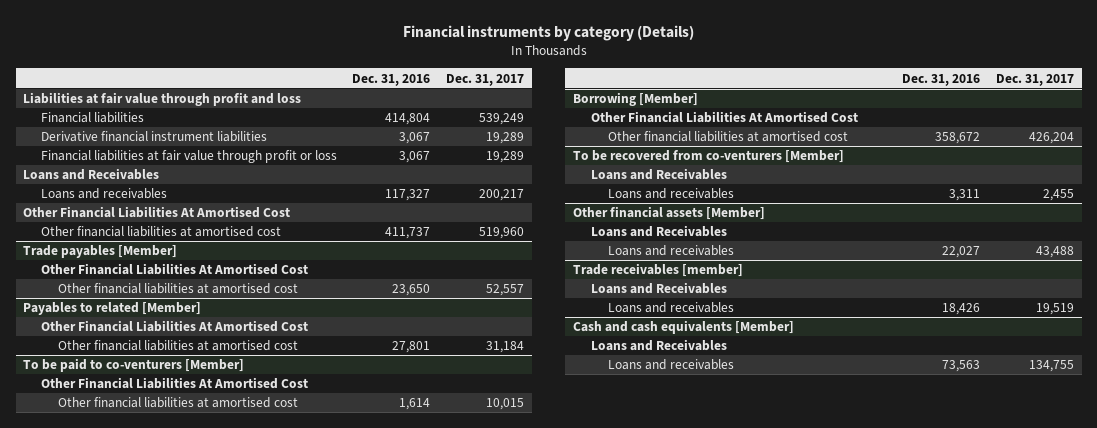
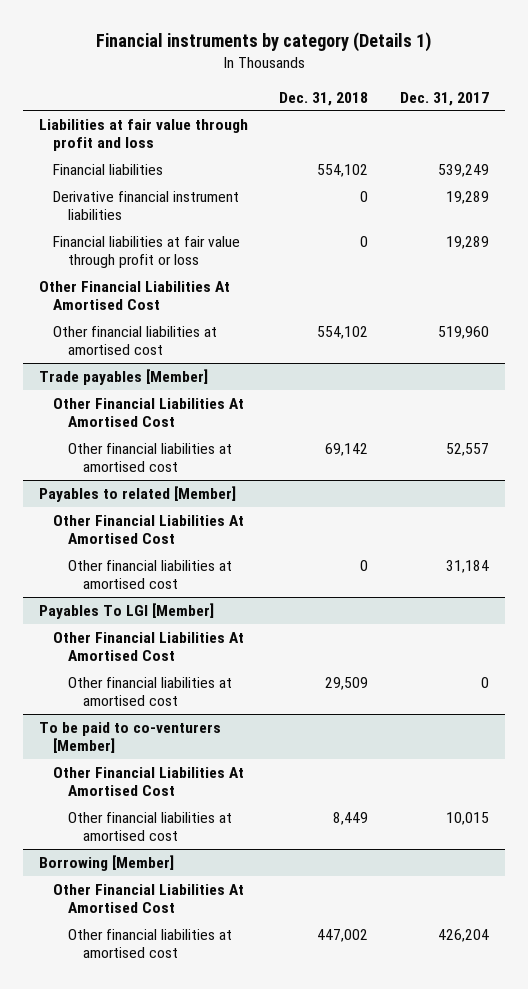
- Financial instruments by category (Details)
+ Financial instruments by category (Details 1)
- | Dec. 31, 2016 | Dec. 31, 2017
+ | Dec. 31, 2018 | Dec. 31, 2017
- Loans and Receivables
- Loans and receivables | 117,327 | 200,217
+ Payables To LGI [Member]
+ Other Financial Liabilities At Amortised Cost
+ Other financial liabilities at amortised cost | 29,509 | 0
- To be recovered from co-venturers [Member]
- Loans and Receivables
- Loans and receivables | 3,311 | 2,455
- Other financial assets [Member]
- Loans and Receivables
- Loans and receivables | 22,027 | 43,488
- Trade receivables [member]
- Loans and Receivables
- Loans and receivables | 18,426 | 19,519
- Cash and cash equivalents [Member]
- Loans and Receivables
- Loans and receivables | 73,563 | 134,755

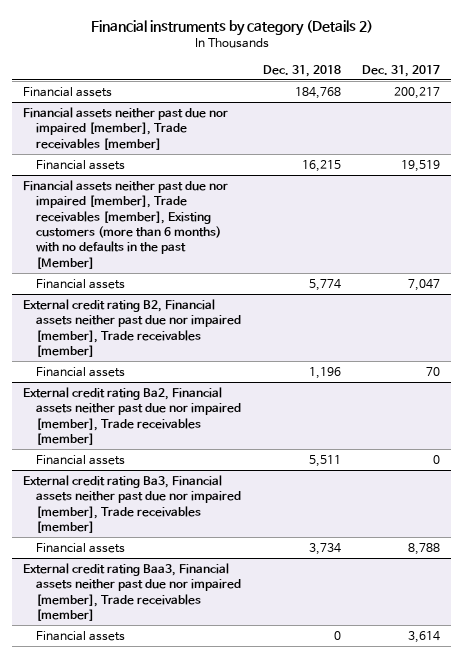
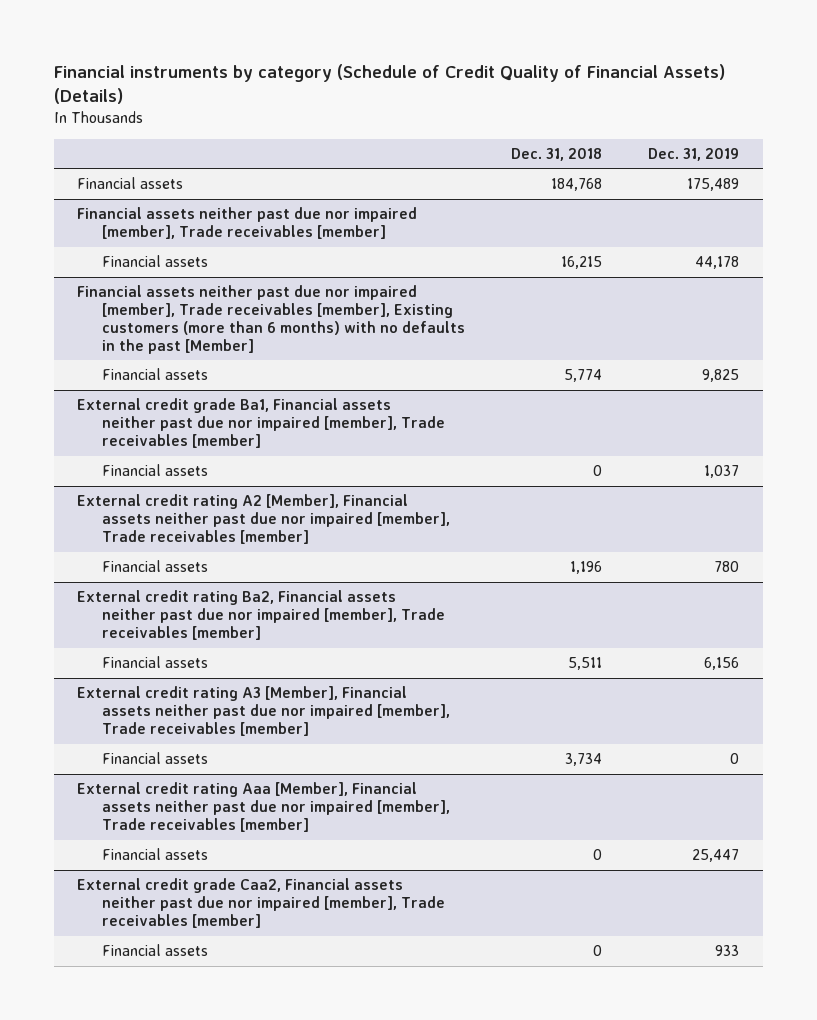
- Financial instruments by category (Details 2)
+ Financial instruments by category (Schedule of Credit Quality of Financial Assets) (Details)
- | Dec. 31, 2018 | Dec. 31, 2017
+ | Dec. 31, 2018 | Dec. 31, 2019
- External credit rating B2, Financial assets neither past due nor impaired [member], Trade receivables [member]
+ External credit grade Ba1, Financial assets neither past due nor impaired [member], Trade receivables [member]
+ Financial assets | 0 | 1,037
+ External credit rating A2 [Member], Financial assets neither past due nor impaired [member], Trade receivables [member]
- External credit rating Ba3, Financial assets neither past due nor impaired [member], Trade receivables [member]
+ External credit rating A3 [Member], Financial assets neither past due nor impaired [member], Trade receivables [member]
- External credit rating Baa3, Financial assets neither past due nor impaired [member], Trade receivables [member]
+ External credit rating Aaa [Member], Financial assets neither past due nor impaired [member], Trade receivables [member]
+ External credit grade Caa2, Financial assets neither past due nor impaired [member], Trade receivables [member]
+ Financial assets | 0 | 933

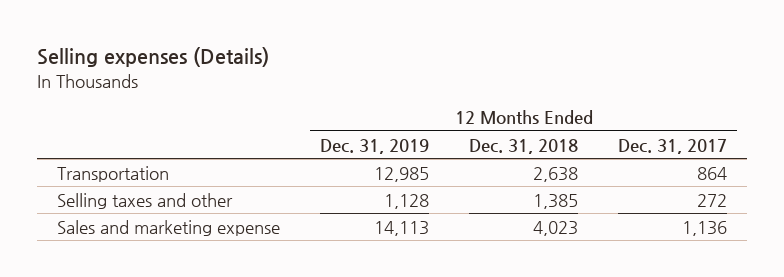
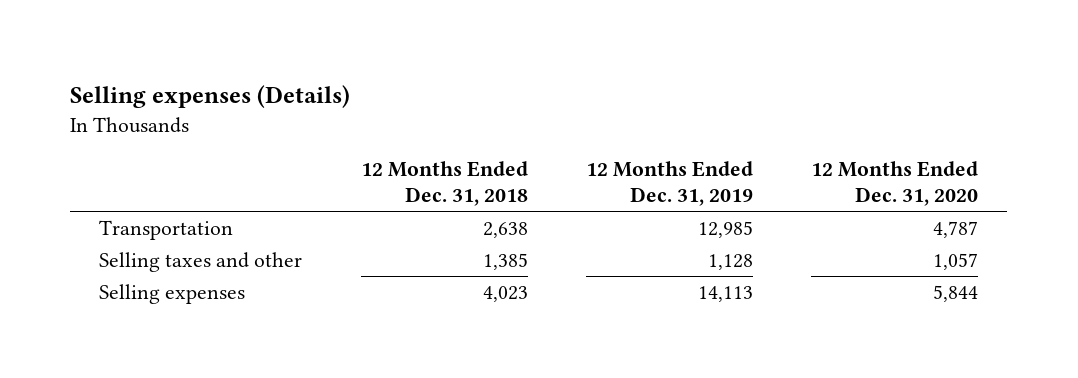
- | 12 Months Ended Dec. 31, 2019 | 12 Months Ended Dec. 31, 2018 | 12 Months Ended Dec. 31, 2017
+ | 12 Months Ended Dec. 31, 2018 | 12 Months Ended Dec. 31, 2019 | 12 Months Ended Dec. 31, 2020
- Sales and marketing expense | 14,113 | 4,023 | 1,136
+ Selling expenses | 4,023 | 14,113 | 5,844

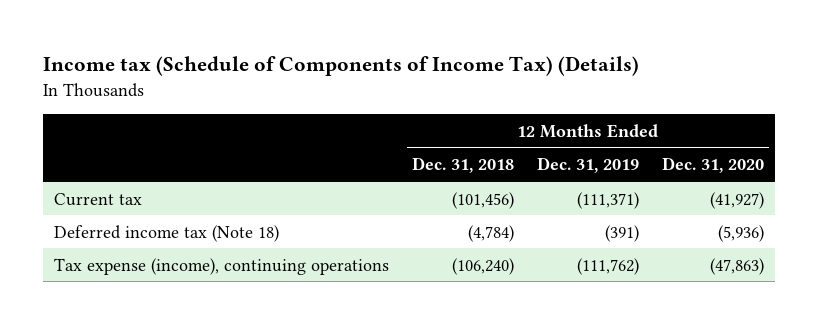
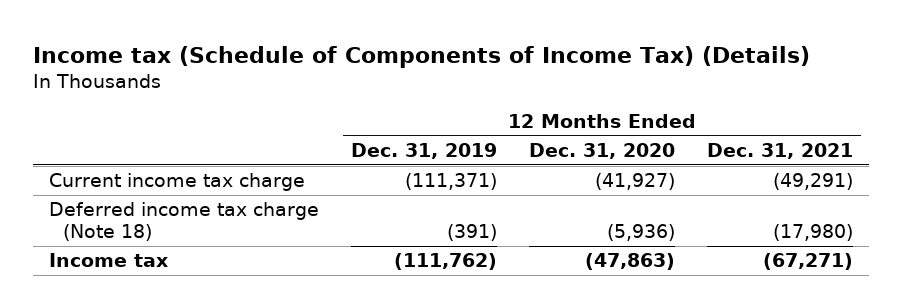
- | 12 Months Ended Dec. 31, 2018 | 12 Months Ended Dec. 31, 2019 | 12 Months Ended Dec. 31, 2020
+ | 12 Months Ended Dec. 31, 2019 | 12 Months Ended Dec. 31, 2020 | 12 Months Ended Dec. 31, 2021
- Current tax | (101,456) | (111,371) | (41,927)
- Deferred income tax (Note 18) | (4,784) | (391) | (5,936)
- Tax expense (income), continuing operations | (106,240) | (111,762) | (47,863)
+ Current income tax charge | (111,371) | (41,927) | (49,291)
+ Deferred income tax charge (Note 18) | (391) | (5,936) | (17,980)
+ Income tax | (111,762) | (47,863) | (67,271)

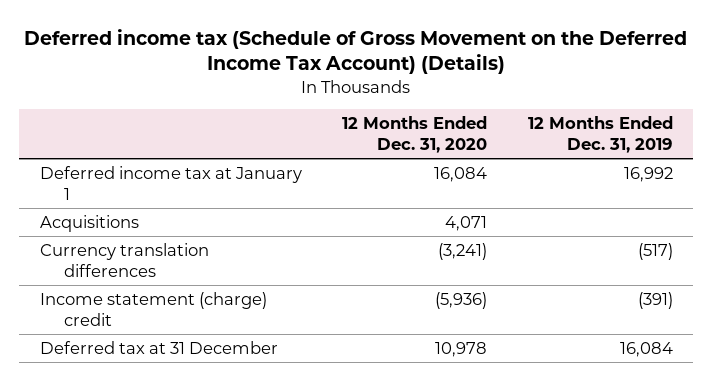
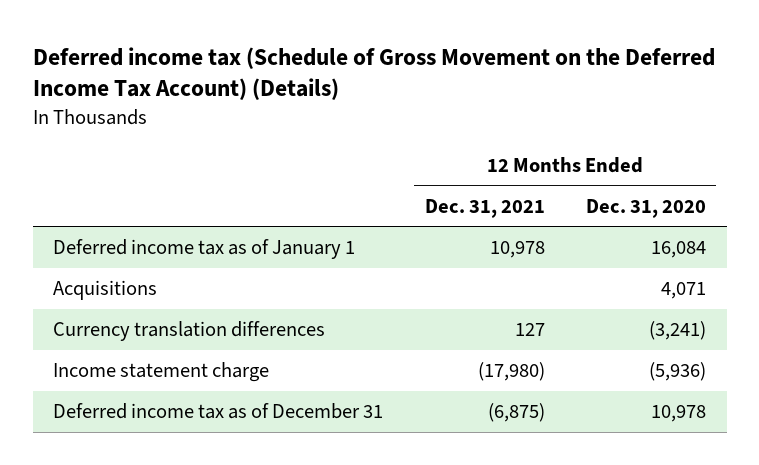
- | 12 Months Ended Dec. 31, 2020 | 12 Months Ended Dec. 31, 2019
+ | 12 Months Ended Dec. 31, 2021 | 12 Months Ended Dec. 31, 2020
- Deferred income tax at January 1 | 16,084 | 16,992
+ Deferred income tax as of January 1 | 10,978 | 16,084
- Income statement (charge) credit | (5,936) | (391)
- Deferred tax at 31 December | 10,978 | 16,084
+ Income statement charge | (17,980) | (5,936)
+ Deferred income tax as of December 31 | (6,875) | 10,978

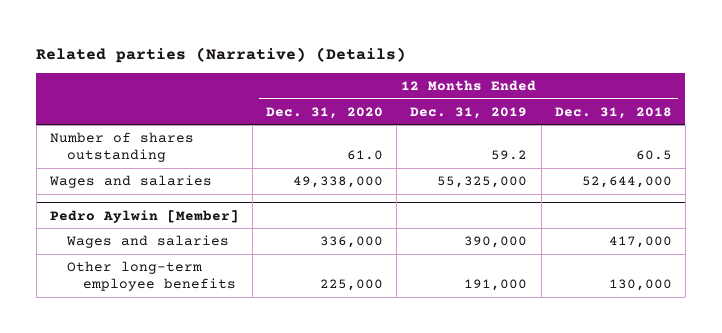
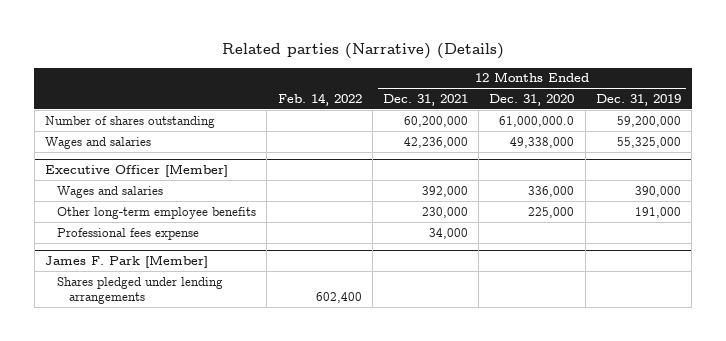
- | 12 Months Ended Dec. 31, 2020 | 12 Months Ended Dec. 31, 2019 | 12 Months Ended Dec. 31, 2018
+ | Feb. 14, 2022 | 12 Months Ended Dec. 31, 2021 | 12 Months Ended Dec. 31, 2020 | 12 Months Ended Dec. 31, 2019
- Number of shares outstanding | 61.0 | 59.2 | 60.5
+ Number of shares outstanding | | 60,200,000 | 61,000,000.0 | 59,200,000
- Pedro Aylwin [Member]
+ Executive Officer [Member]
+ Professional fees expense | | 34,000 | |
+ James F. Park [Member]
+ Shares pledged under lending arrangements | 602,400 | | |

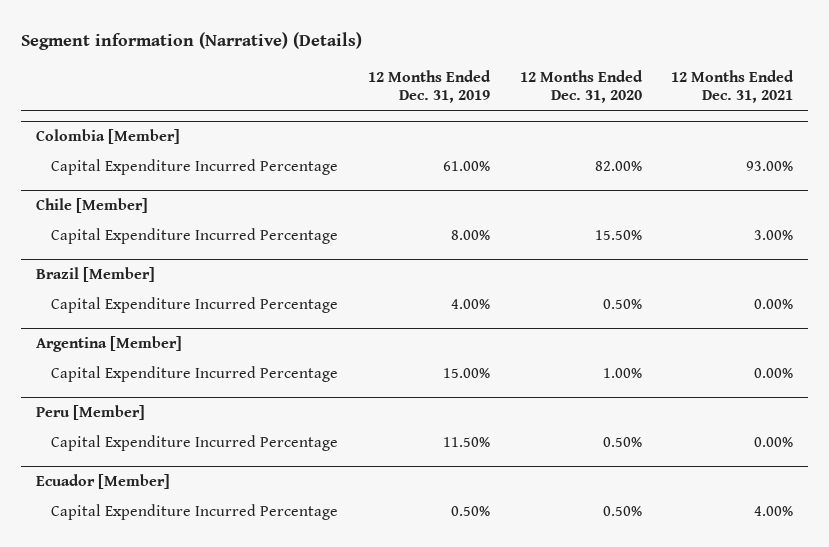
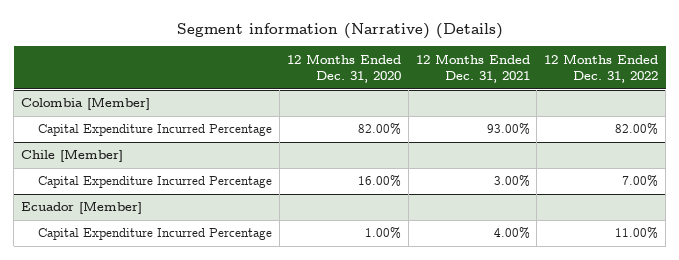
- | 12 Months Ended Dec. 31, 2019 | 12 Months Ended Dec. 31, 2020 | 12 Months Ended Dec. 31, 2021
+ | 12 Months Ended Dec. 31, 2020 | 12 Months Ended Dec. 31, 2021 | 12 Months Ended Dec. 31, 2022
@ Chile [Member]
- Capital Expenditure Incurred Percentage | 8.00% | 15.50% | 3.00%
- Brazil [Member]
- Capital Expenditure Incurred Percentage | 4.00% | 0.50% | 0.00%
- Argentina [Member]
- Capital Expenditure Incurred Percentage | 15.00% | 1.00% | 0.00%
- Peru [Member]
- Capital Expenditure Incurred Percentage | 11.50% | 0.50% | 0.00%
@ Chile [Member]
+ Capital Expenditure Incurred Percentage | 16.00% | 3.00% | 7.00%
@ Ecuador [Member]
- Capital Expenditure Incurred Percentage | 0.50% | 0.50% | 4.00%
+ Capital Expenditure Incurred Percentage | 1.00% | 4.00% | 11.00%

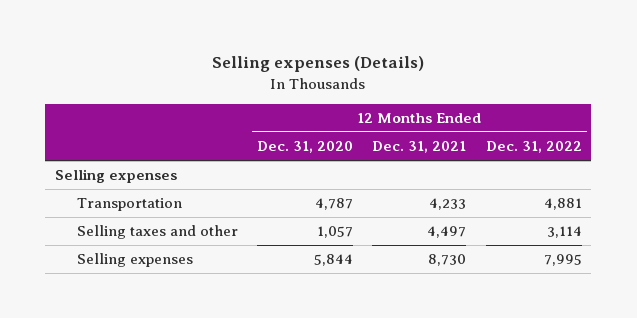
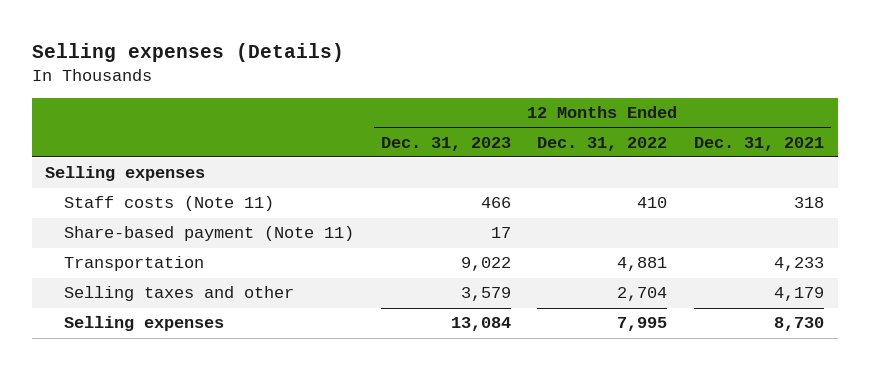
- | 12 Months Ended Dec. 31, 2020 | 12 Months Ended Dec. 31, 2021 | 12 Months Ended Dec. 31, 2022
+ | 12 Months Ended Dec. 31, 2023 | 12 Months Ended Dec. 31, 2022 | 12 Months Ended Dec. 31, 2021
+ Staff costs (Note 11) | 466 | 410 | 318
+ Share-based payment (Note 11) | 17 | |
- Selling taxes and other | 1,057 | 4,497 | 3,114
+ Selling taxes and other | 3,579 | 2,704 | 4,179

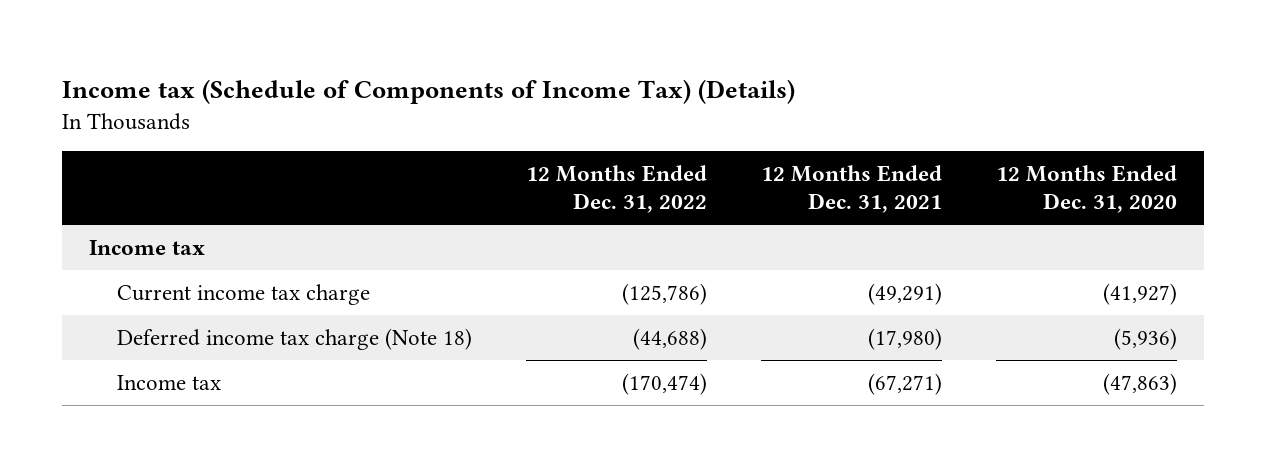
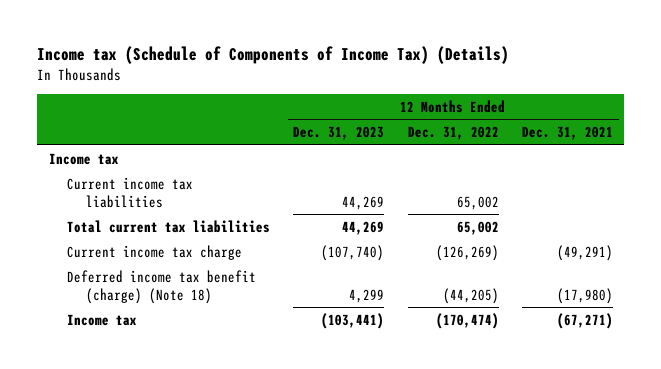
- | 12 Months Ended Dec. 31, 2022 | 12 Months Ended Dec. 31, 2021 | 12 Months Ended Dec. 31, 2020
+ | 12 Months Ended Dec. 31, 2023 | 12 Months Ended Dec. 31, 2022 | 12 Months Ended Dec. 31, 2021
- Current income tax charge | (125,786) | (49,291) | (41,927)
- Deferred income tax charge (Note 18) | (44,688) | (17,980) | (5,936)
+ Current income tax liabilities | 44,269 | 65,002 |
+ Total current tax liabilities | 44,269 | 65,002 |
+ Current income tax charge | (107,740) | (126,269) | (49,291)
+ Deferred income tax benefit (charge) (Note 18) | 4,299 | (44,205) | (17,980)

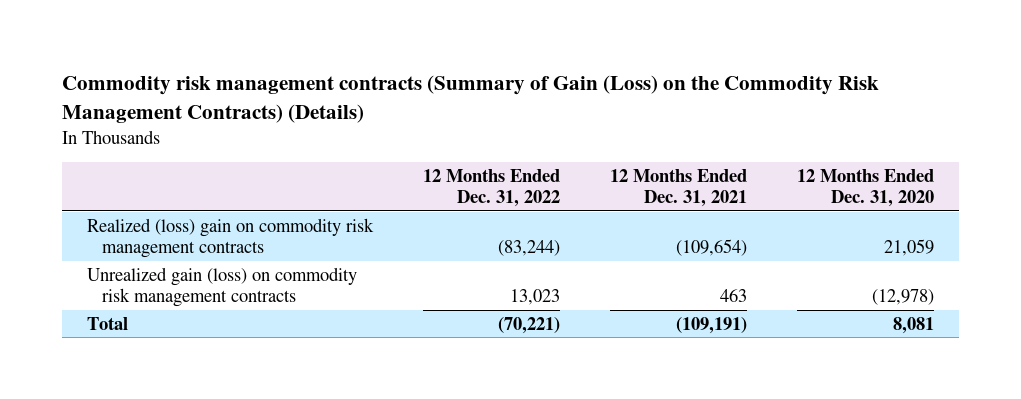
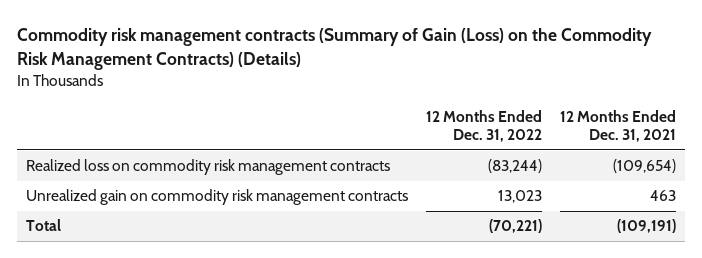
- | 12 Months Ended Dec. 31, 2022 | 12 Months Ended Dec. 31, 2021 | 12 Months Ended Dec. 31, 2020
+ | 12 Months Ended Dec. 31, 2022 | 12 Months Ended Dec. 31, 2021
- Realized (loss) gain on commodity risk management contracts | (83,244) | (109,654) | 21,059
- Unrealized gain (loss) on commodity risk management contracts | 13,023 | 463 | (12,978)
+ Realized loss on commodity risk management contracts | (83,244) | (109,654)
+ Unrealized gain on commodity risk management contracts | 13,023 | 463

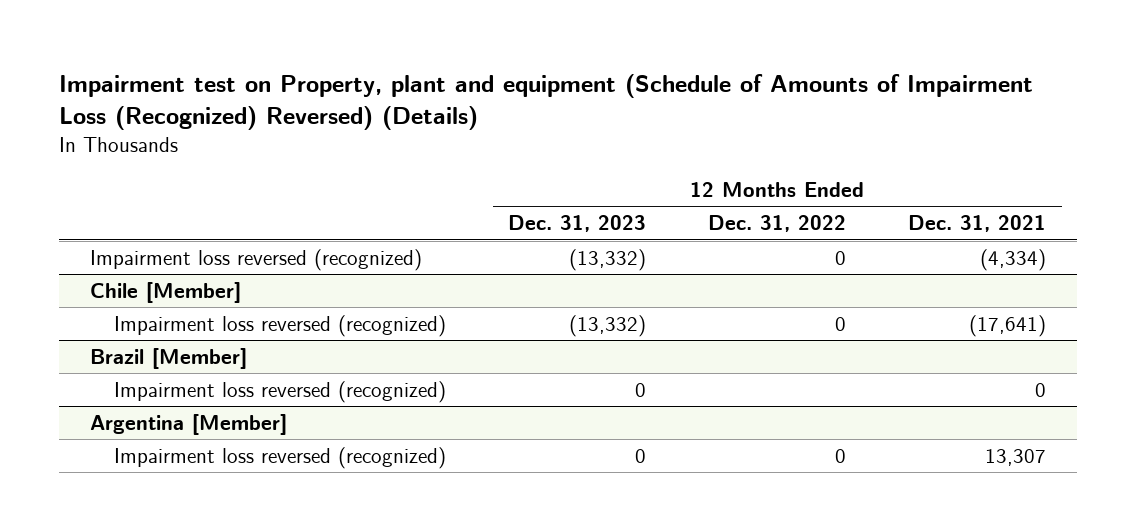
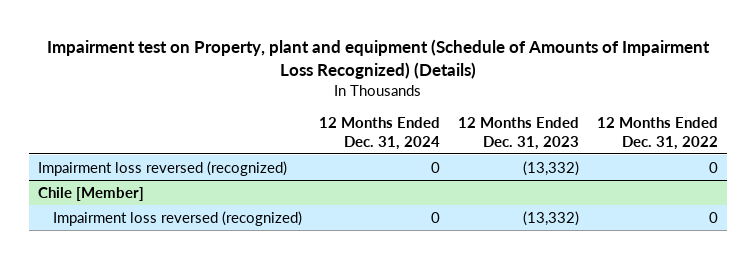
- Impairment test on Property, plant and equipment (Schedule of Amounts of Impairment Loss (Recognized) Reversed) (Details)
+ Impairment test on Property, plant and equipment (Schedule of Amounts of Impairment Loss Recognized) (Details)
- | 12 Months Ended Dec. 31, 2023 | 12 Months Ended Dec. 31, 2022 | 12 Months Ended Dec. 31, 2021
+ | 12 Months Ended Dec. 31, 2024 | 12 Months Ended Dec. 31, 2023 | 12 Months Ended Dec. 31, 2022
- Brazil [Member]
- Impairment loss reversed (recognized) | 0 | | 0
- Argentina [Member]
- Impairment loss reversed (recognized) | 0 | 0 | 13,307

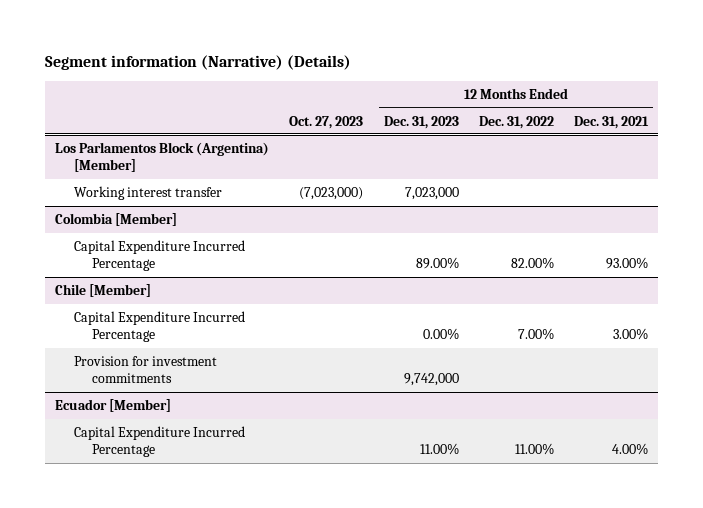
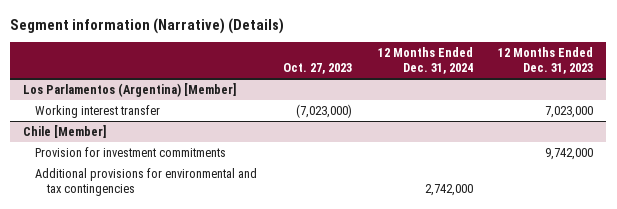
- | Oct. 27, 2023 | 12 Months Ended Dec. 31, 2023 | 12 Months Ended Dec. 31, 2022 | 12 Months Ended Dec. 31, 2021
+ | Oct. 27, 2023 | 12 Months Ended Dec. 31, 2024 | 12 Months Ended Dec. 31, 2023
- Los Parlamentos Block (Argentina) [Member]
+ Los Parlamentos (Argentina) [Member]
- Colombia [Member]
- Capital Expenditure Incurred Percentage | | 89.00% | 82.00% | 93.00%
@ Chile [Member]
- Capital Expenditure Incurred Percentage | | 0.00% | 7.00% | 3.00%
- Ecuador [Member]
- Capital Expenditure Incurred Percentage | | 11.00% | 11.00% | 4.00%
@ Chile [Member]
+ Additional provisions for environmental and tax contingencies | | 2,742,000 |

